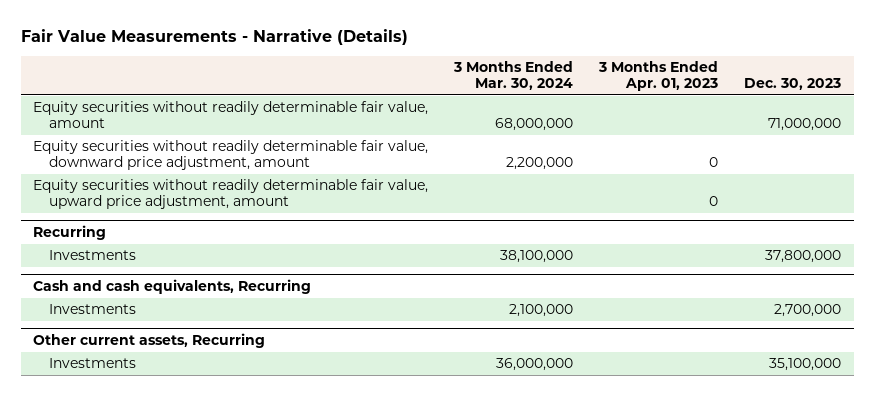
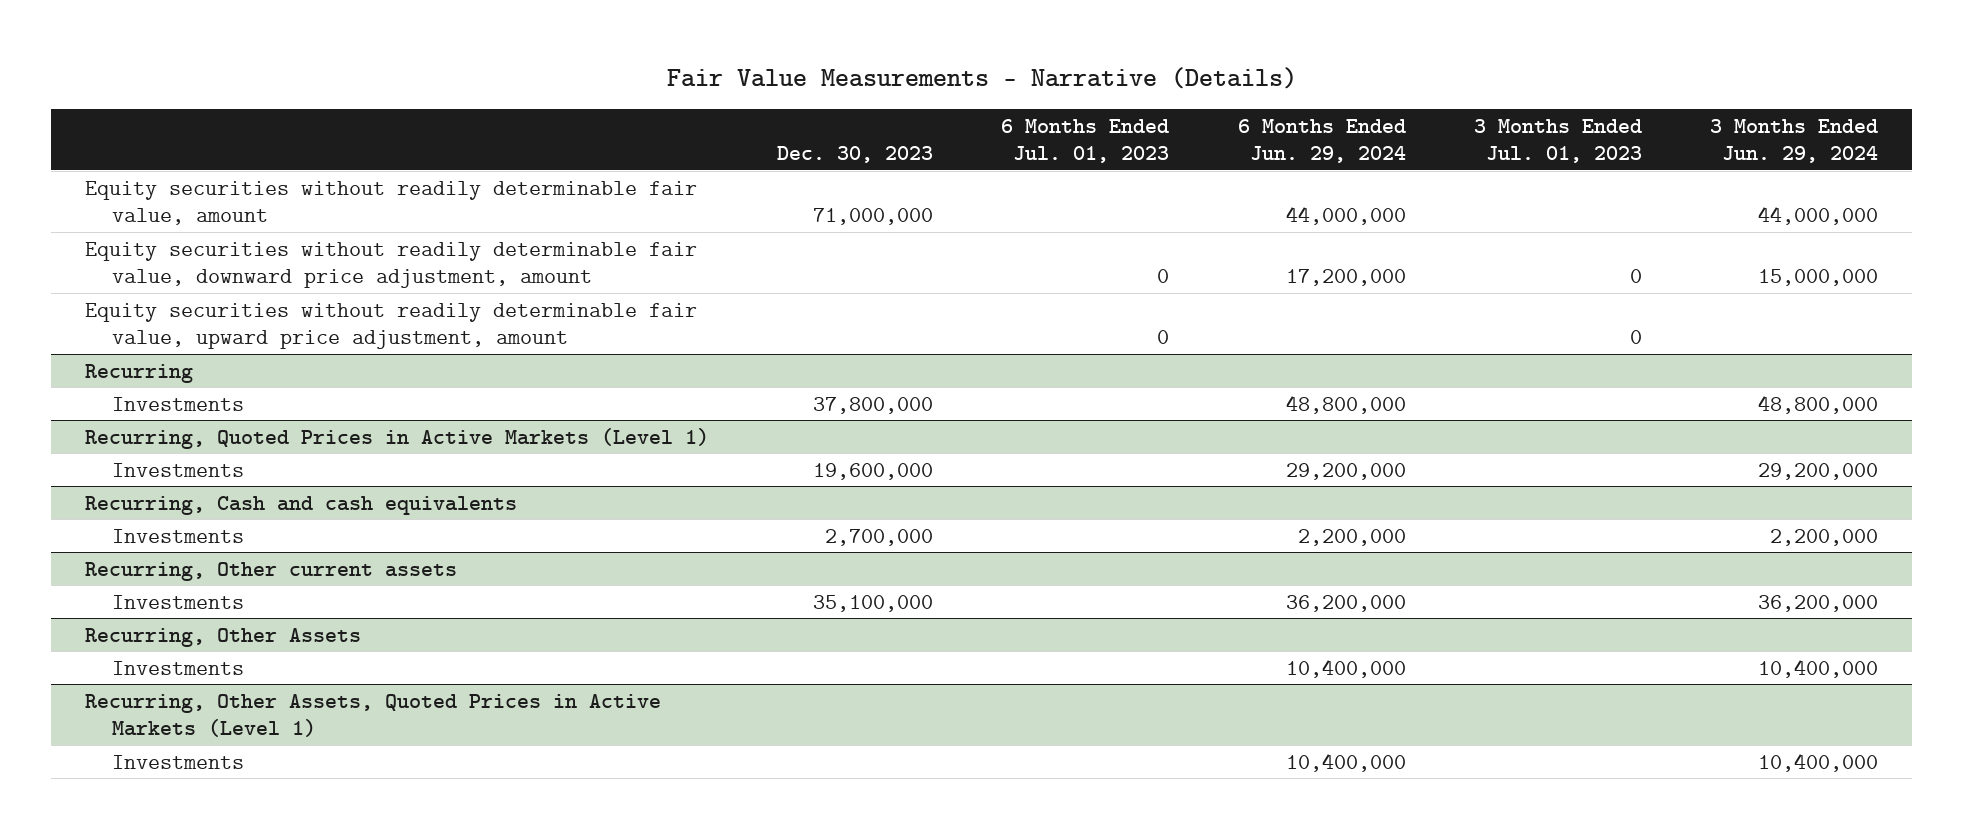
- | 3 Months Ended Mar. 30, 2024 | 3 Months Ended Apr. 01, 2023 | Dec. 30, 2023
+ | Dec. 30, 2023 | 6 Months Ended Jul. 01, 2023 | 6 Months Ended Jun. 29, 2024 | 3 Months Ended Jul. 01, 2023 | 3 Months Ended Jun. 29, 2024
- Cash and cash equivalents, Recurring
+ Recurring, Quoted Prices in Active Markets (Level 1)
+ Investments | 19,600,000 | | 29,200,000 | | 29,200,000
+ Recurring, Cash and cash equivalents
- Other current assets, Recurring
+ Recurring, Other current assets
+ Recurring, Other Assets
+ Investments | | | 10,400,000 | | 10,400,000
+ Recurring, Other Assets, Quoted Prices in Active Markets (Level 1)
+ Investments | | | 10,400,000 | | 10,400,000

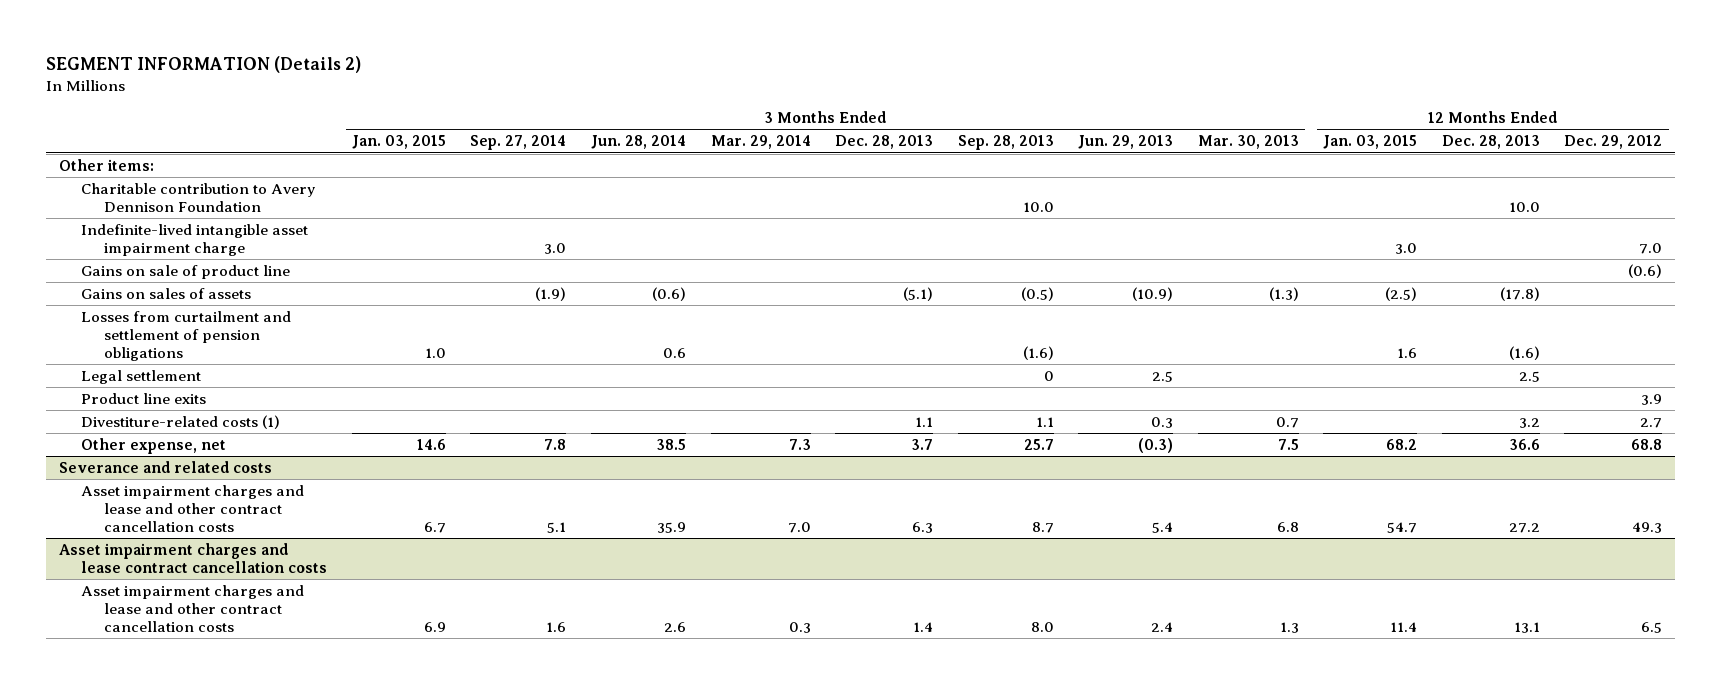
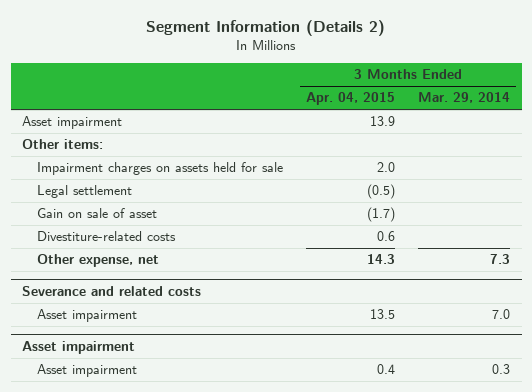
- SEGMENT INFORMATION (Details 2)
+ Segment Information (Details 2)
- | 3 Months Ended Jan. 03, 2015 | 3 Months Ended Sep. 27, 2014 | 3 Months Ended Jun. 28, 2014 | 3 Months Ended Mar. 29, 2014 | 3 Months Ended Dec. 28, 2013 | 3 Months Ended Sep. 28, 2013 | 3 Months Ended Jun. 29, 2013 | 3 Months Ended Mar. 30, 2013 | 12 Months Ended Jan. 03, 2015 | 12 Months Ended Dec. 28, 2013 | 12 Months Ended Dec. 29, 2012
+ | 3 Months Ended Apr. 04, 2015 | 3 Months Ended Mar. 29, 2014
+ Asset impairment | 13.9 |
- Charitable contribution to Avery Dennison Foundation | | | | | | 10.0 | | | | 10.0 |
- Indefinite-lived intangible asset impairment charge | | 3.0 | | | | | | | 3.0 | | 7.0
- Gains on sale of product line | | | | | | | | | | | (0.6)
- Gains on sales of assets | | (1.9) | (0.6) | | (5.1) | (0.5) | (10.9) | (1.3) | (2.5) | (17.8) |
- Losses from curtailment and settlement of pension obligations | 1.0 | | 0.6 | | | (1.6) | | | 1.6 | (1.6) |
+ Impairment charges on assets held for sale | 2.0 |
- Product line exits | | | | | | | | | | | 3.9
- Divestiture-related costs (1) | | | | | 1.1 | 1.1 | 0.3 | 0.7 | | 3.2 | 2.7
+ Gain on sale of asset | (1.7) |
+ Divestiture-related costs | 0.6 |
@ Severance and related costs
- Asset impairment charges and lease and other contract cancellation costs | 6.7 | 5.1 | 35.9 | 7.0 | 6.3 | 8.7 | 5.4 | 6.8 | 54.7 | 27.2 | 49.3
- Asset impairment charges and lease contract cancellation costs
- Asset impairment charges and lease and other contract cancellation costs | 6.9 | 1.6 | 2.6 | 0.3 | 1.4 | 8.0 | 2.4 | 1.3 | 11.4 | 13.1 | 6.5
@ Severance and related costs
+ Asset impairment | 13.5 | 7.0
+ Asset impairment
+ Asset impairment | 0.4 | 0.3

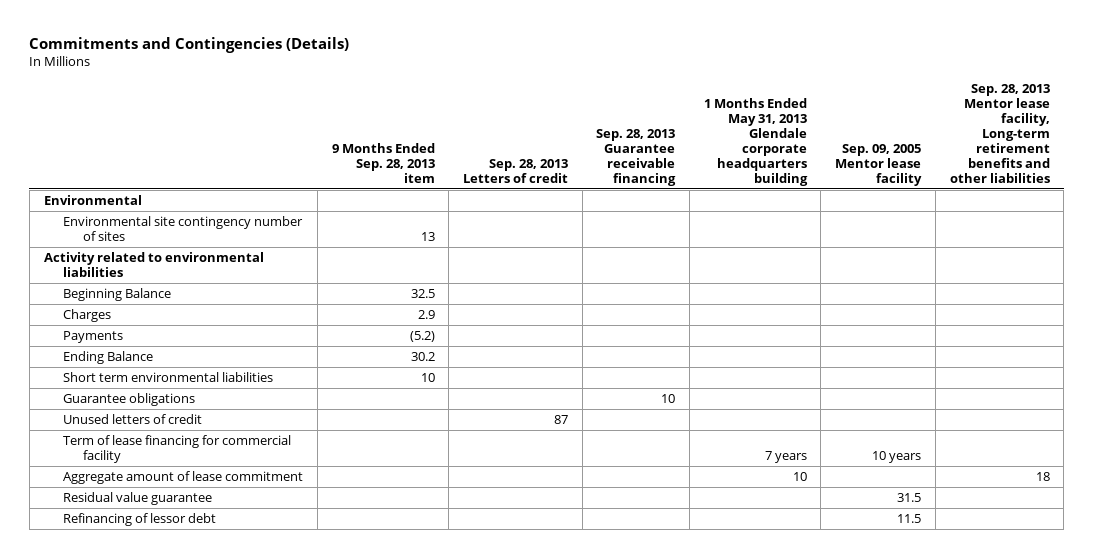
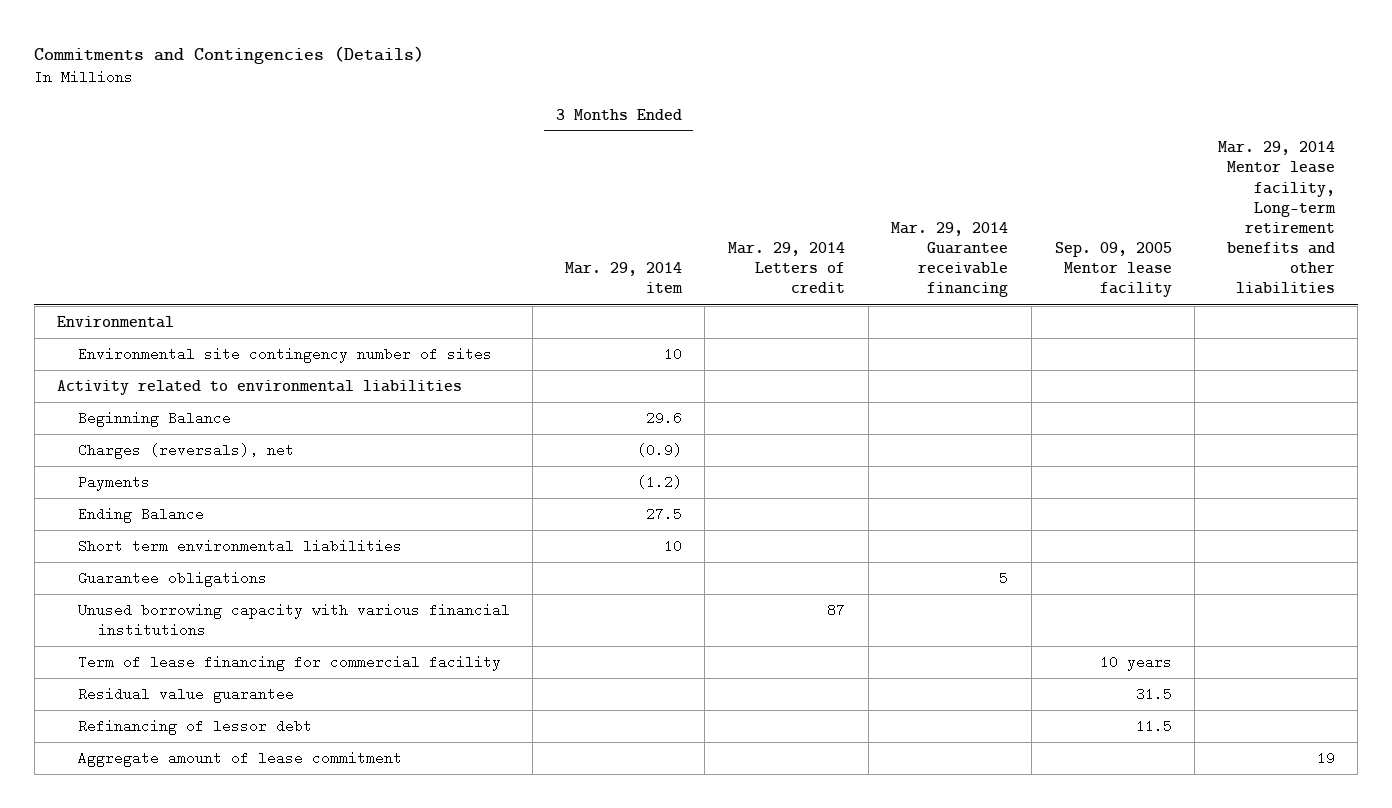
- | 9 Months Ended Sep. 28, 2013 item | Sep. 28, 2013 Letters of credit | Sep. 28, 2013 Guarantee receivable financing | 1 Months Ended May 31, 2013 Glendale corporate headquarters building | Sep. 09, 2005 Mentor lease facility | Sep. 28, 2013 Mentor lease facility, Long-term retirement benefits and other liabilities
+ | 3 Months Ended Mar. 29, 2014 item | Mar. 29, 2014 Letters of credit | Mar. 29, 2014 Guarantee receivable financing | Sep. 09, 2005 Mentor lease facility | Mar. 29, 2014 Mentor lease facility, Long-term retirement benefits and other liabilities
- Charges | 2.9 | | | | |
+ Charges (reversals), net | (0.9) | | | |
- Unused letters of credit | | 87 | | | |
+ Unused borrowing capacity with various financial institutions | | 87 | | |
moved down: Aggregate amount of lease commitment | | | | | 19

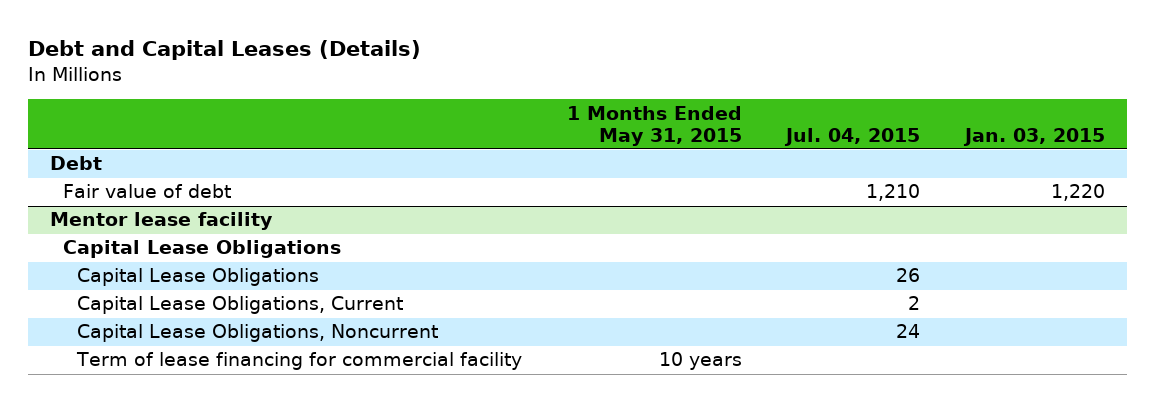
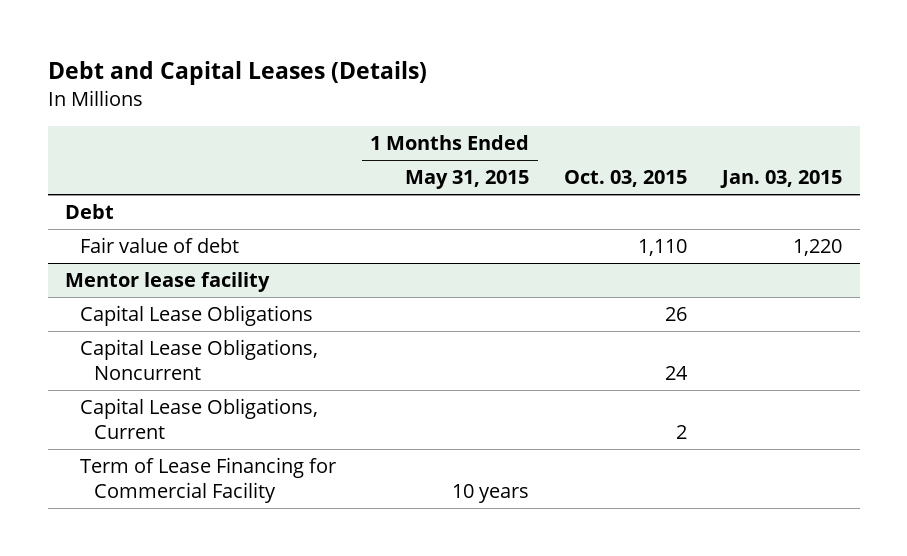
- | 1 Months Ended May 31, 2015 | Jul. 04, 2015 | Jan. 03, 2015
+ | 1 Months Ended May 31, 2015 | Oct. 03, 2015 | Jan. 03, 2015
@ Mentor lease facility
- Capital Lease Obligations | | 26 |
- Term of lease financing for commercial facility | 10 years | |
moved down: Capital Lease Obligations, Current | | 2 |
+ Term of Lease Financing for Commercial Facility | 10 years | |

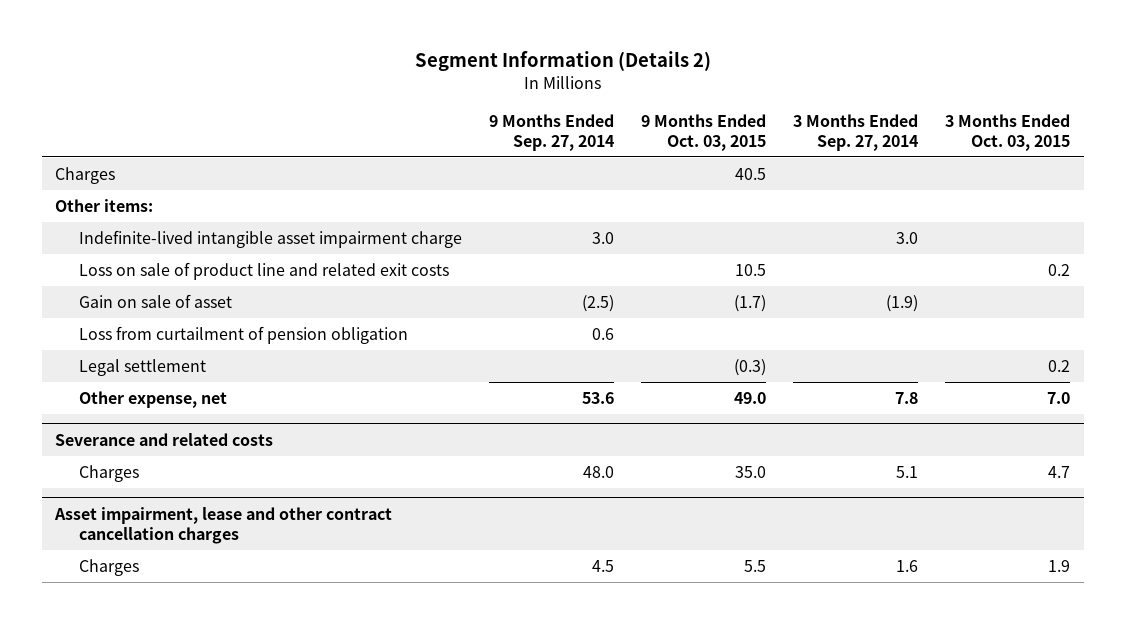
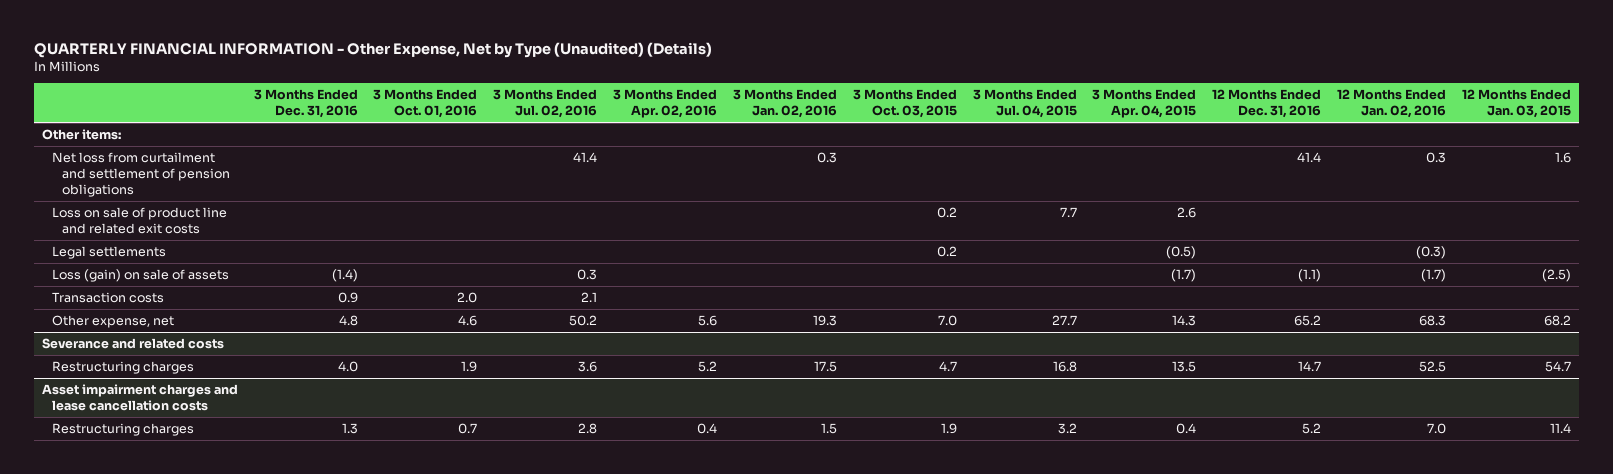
- Segment Information (Details 2)
+ QUARTERLY FINANCIAL INFORMATION - Other Expense, Net by Type (Unaudited) (Details)
- | 9 Months Ended Sep. 27, 2014 | 9 Months Ended Oct. 03, 2015 | 3 Months Ended Sep. 27, 2014 | 3 Months Ended Oct. 03, 2015
+ | 3 Months Ended Dec. 31, 2016 | 3 Months Ended Oct. 01, 2016 | 3 Months Ended Jul. 02, 2016 | 3 Months Ended Apr. 02, 2016 | 3 Months Ended Jan. 02, 2016 | 3 Months Ended Oct. 03, 2015 | 3 Months Ended Jul. 04, 2015 | 3 Months Ended Apr. 04, 2015 | 12 Months Ended Dec. 31, 2016 | 12 Months Ended Jan. 02, 2016 | 12 Months Ended Jan. 03, 2015
- Charges | | 40.5 | |
- Indefinite-lived intangible asset impairment charge | 3.0 | | 3.0 |
+ Net loss from curtailment and settlement of pension obligations | | | 41.4 | | 0.3 | | | | 41.4 | 0.3 | 1.6
- Gain on sale of asset | (2.5) | (1.7) | (1.9) |
- Loss from curtailment of pension obligation | 0.6 | | |
- Legal settlement | | (0.3) | | 0.2
+ Legal settlements | | | | | | 0.2 | | (0.5) | | (0.3) |
+ Loss (gain) on sale of assets | (1.4) | | 0.3 | | | | | (1.7) | (1.1) | (1.7) | (2.5)
+ Transaction costs | 0.9 | 2.0 | 2.1 | | | | | | | |
@ Severance and related costs
- Charges | 48.0 | 35.0 | 5.1 | 4.7
- Asset impairment, lease and other contract cancellation charges
- Charges | 4.5 | 5.5 | 1.6 | 1.9
@ Severance and related costs
+ Restructuring charges | 4.0 | 1.9 | 3.6 | 5.2 | 17.5 | 4.7 | 16.8 | 13.5 | 14.7 | 52.5 | 54.7
+ Asset impairment charges and lease cancellation costs
+ Restructuring charges | 1.3 | 0.7 | 2.8 | 0.4 | 1.5 | 1.9 | 3.2 | 0.4 | 5.2 | 7.0 | 11.4

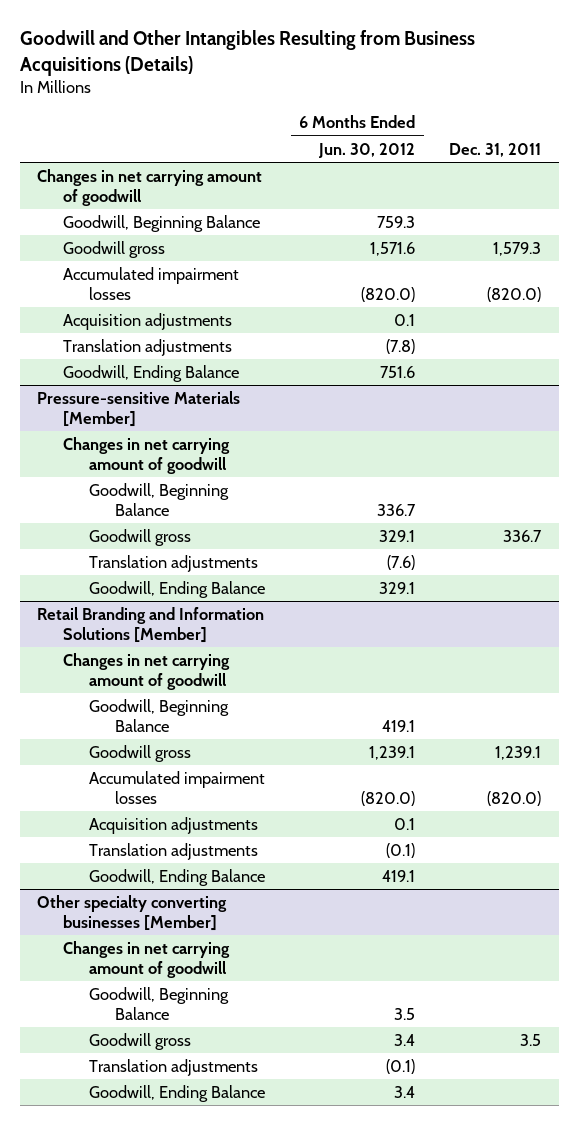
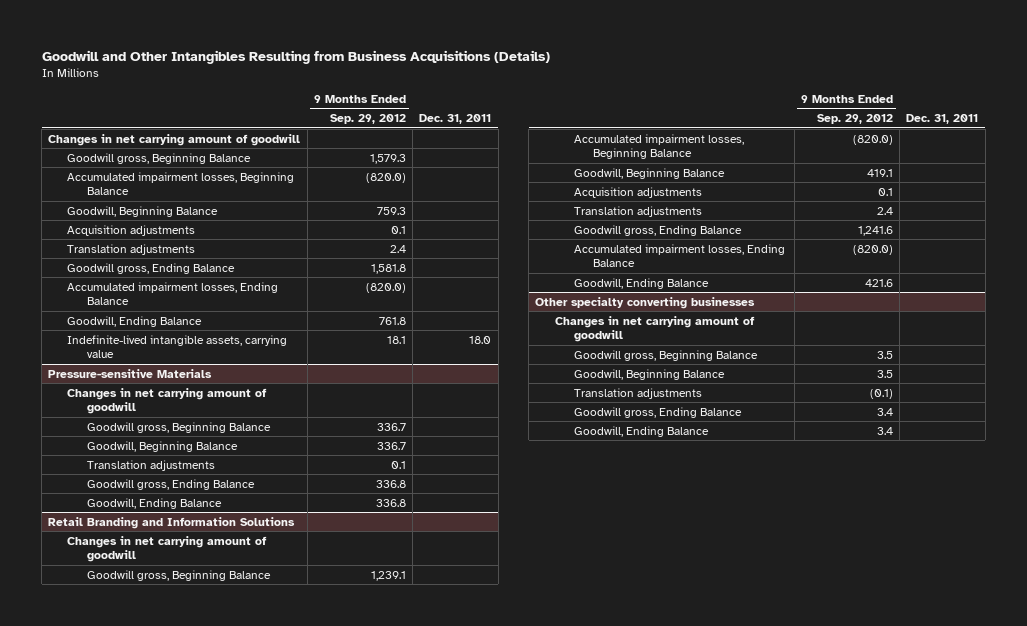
- | 6 Months Ended Jun. 30, 2012 | Dec. 31, 2011
+ | 9 Months Ended Sep. 29, 2012 | Dec. 31, 2011
+ Goodwill gross, Beginning Balance | 1,579.3 |
+ Accumulated impairment losses, Beginning Balance | (820.0) |
- Goodwill gross | 1,571.6 | 1,579.3
- Accumulated impairment losses | (820.0) | (820.0)
+ Goodwill gross, Ending Balance | 1,581.8 |
+ Accumulated impairment losses, Ending Balance | (820.0) |
- Pressure-sensitive Materials [Member]
+ Indefinite-lived intangible assets, carrying value | 18.1 | 18.0
+ Pressure-sensitive Materials
+ Goodwill gross, Beginning Balance | 336.7 |
- Goodwill gross | 329.1 | 336.7
+ Goodwill gross, Ending Balance | 336.8 |
- Retail Branding and Information Solutions [Member]
+ Retail Branding and Information Solutions
+ Goodwill gross, Beginning Balance | 1,239.1 |
+ Accumulated impairment losses, Beginning Balance | (820.0) |
- Goodwill gross | 1,239.1 | 1,239.1
- Accumulated impairment losses | (820.0) | (820.0)
+ Goodwill gross, Ending Balance | 1,241.6 |
+ Accumulated impairment losses, Ending Balance | (820.0) |
- Other specialty converting businesses [Member]
+ Other specialty converting businesses
+ Goodwill gross, Beginning Balance | 3.5 |
- Goodwill gross | 3.4 | 3.5
+ Goodwill gross, Ending Balance | 3.4 |

